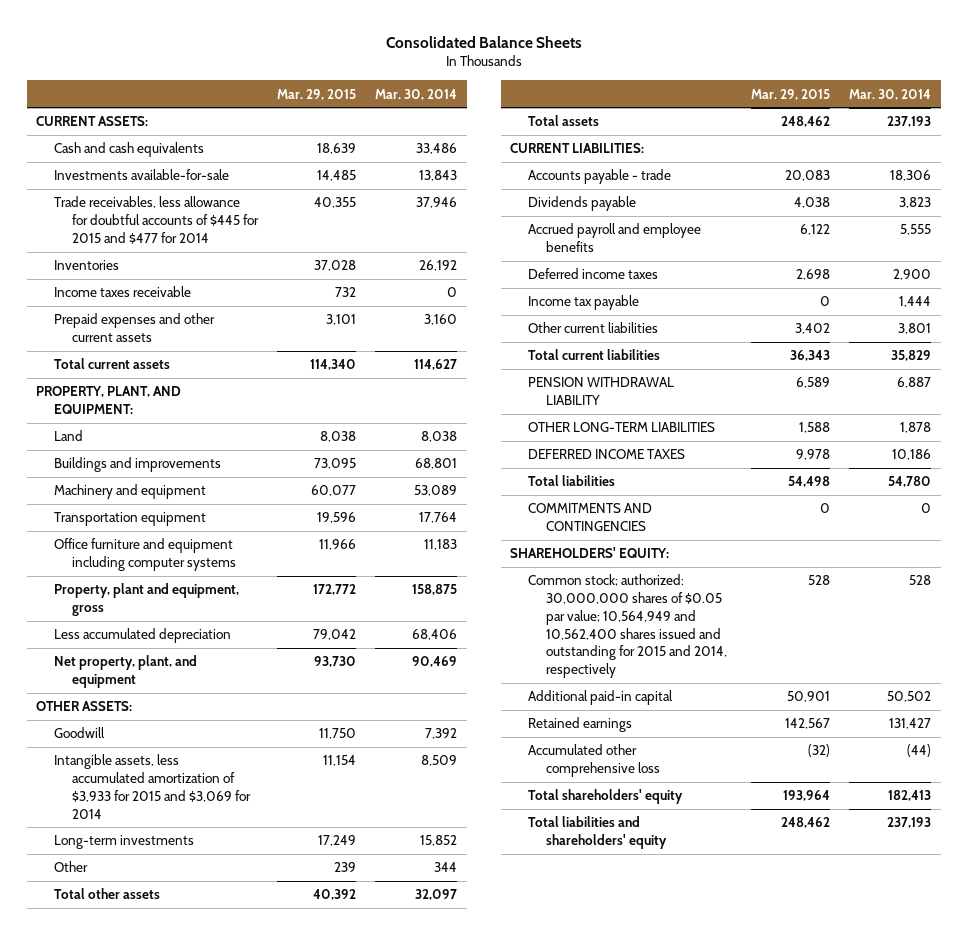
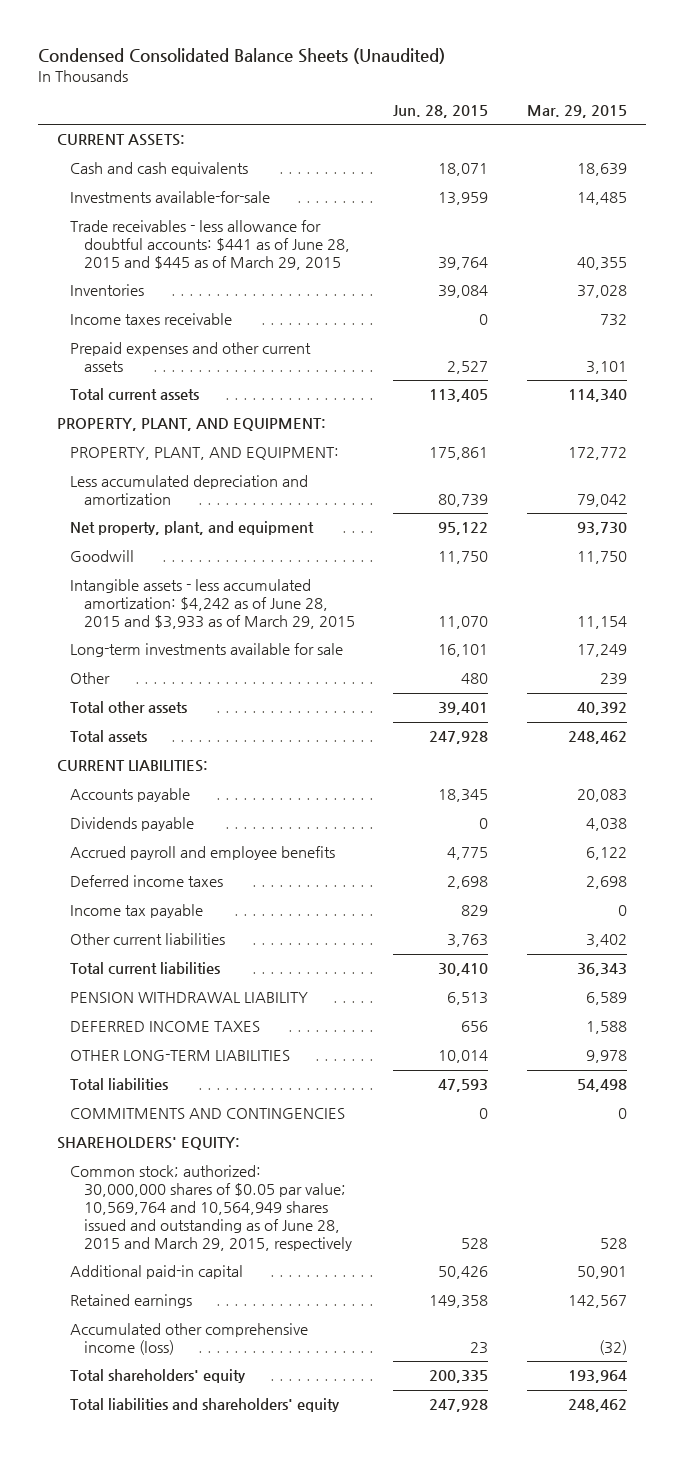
- Consolidated Balance Sheets
+ Condensed Consolidated Balance Sheets (Unaudited)
- | Mar. 29, 2015 | Mar. 30, 2014
+ | Jun. 28, 2015 | Mar. 29, 2015
- Trade receivables, less allowance for doubtful accounts of $445 for 2015 and $477 for 2014 | 40,355 | 37,946
+ Trade receivables - less allowance for doubtful accounts: $441 as of June 28, 2015 and $445 as of March 29, 2015 | 39,764 | 40,355
- Land | 8,038 | 8,038
- Buildings and improvements | 73,095 | 68,801
- Machinery and equipment | 60,077 | 53,089
- Transportation equipment | 19,596 | 17,764
- Office furniture and equipment including computer systems | 11,966 | 11,183
- Property, plant and equipment, gross | 172,772 | 158,875
- Less accumulated depreciation | 79,042 | 68,406
+ PROPERTY, PLANT, AND EQUIPMENT: | 175,861 | 172,772
+ Less accumulated depreciation and amortization | 80,739 | 79,042
- OTHER ASSETS:
- Intangible assets, less accumulated amortization of $3,933 for 2015 and $3,069 for 2014 | 11,154 | 8,509
- Long-term investments | 17,249 | 15,852
+ Intangible assets - less accumulated amortization: $4,242 as of June 28, 2015 and $3,933 as of March 29, 2015 | 11,070 | 11,154
+ Long-term investments available for sale | 16,101 | 17,249
- Accounts payable - trade | 20,083 | 18,306
+ Accounts payable | 18,345 | 20,083
- OTHER LONG-TERM LIABILITIES | 1,588 | 1,878
- DEFERRED INCOME TAXES | 9,978 | 10,186
+ DEFERRED INCOME TAXES | 656 | 1,588
+ OTHER LONG-TERM LIABILITIES | 10,014 | 9,978
- Common stock; authorized: 30,000,000 shares of $0.05 par value; 10,564,949 and 10,562,400 shares issued and outstanding for 2015 and 2014, respectively | 528 | 528
+ Common stock; authorized: 30,000,000 shares of $0.05 par value; 10,569,764 and 10,564,949 shares issued and outstanding as of June 28, 2015 and March 29, 2015, respectively | 528 | 528
- Accumulated other comprehensive loss | (32) | (44)
+ Accumulated other comprehensive income (loss) | 23 | (32)

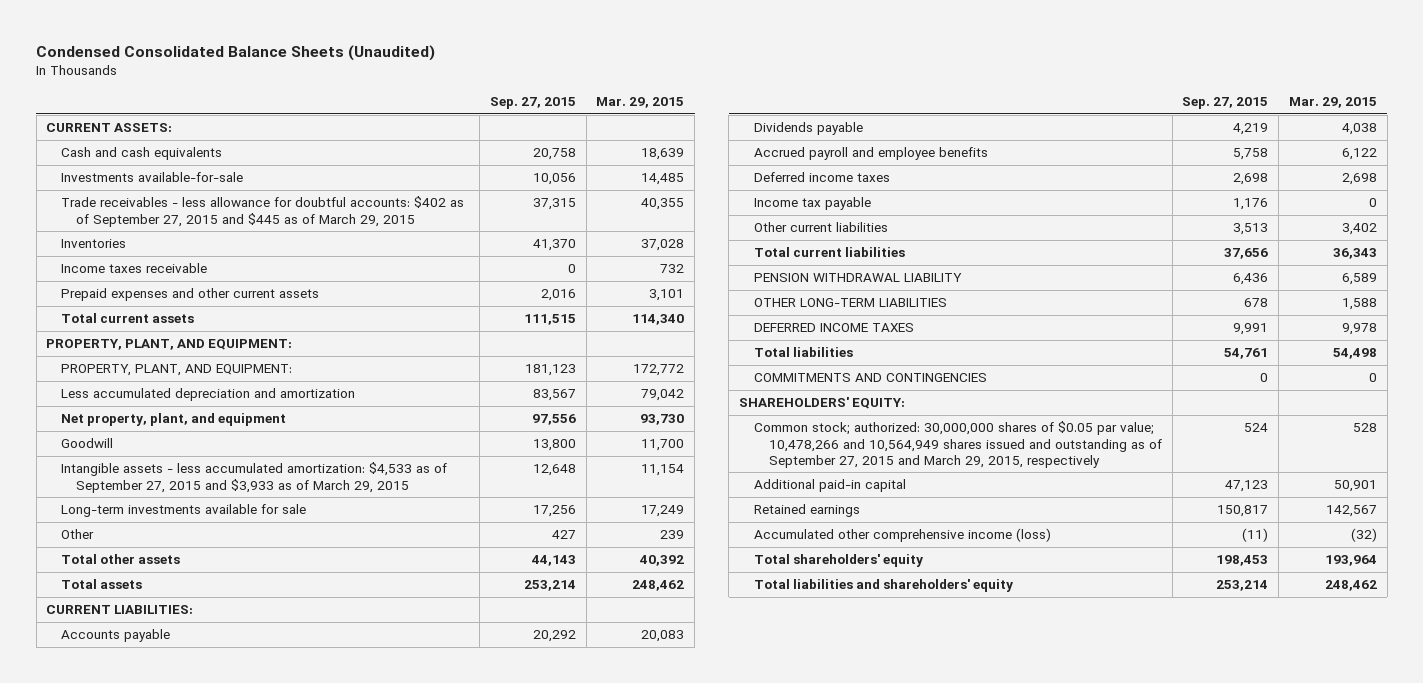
- | Jun. 28, 2015 | Mar. 29, 2015
+ | Sep. 27, 2015 | Mar. 29, 2015
- Trade receivables - less allowance for doubtful accounts: $441 as of June 28, 2015 and $445 as of March 29, 2015 | 39,764 | 40,355
+ Trade receivables - less allowance for doubtful accounts: $402 as of September 27, 2015 and $445 as of March 29, 2015 | 37,315 | 40,355
- Goodwill | 11,750 | 11,750
- Intangible assets - less accumulated amortization: $4,242 as of June 28, 2015 and $3,933 as of March 29, 2015 | 11,070 | 11,154
+ Goodwill | 13,800 | 11,700
+ Intangible assets - less accumulated amortization: $4,533 as of September 27, 2015 and $3,933 as of March 29, 2015 | 12,648 | 11,154
- DEFERRED INCOME TAXES | 656 | 1,588
- OTHER LONG-TERM LIABILITIES | 10,014 | 9,978
+ OTHER LONG-TERM LIABILITIES | 678 | 1,588
+ DEFERRED INCOME TAXES | 9,991 | 9,978
- Common stock; authorized: 30,000,000 shares of $0.05 par value; 10,569,764 and 10,564,949 shares issued and outstanding as of June 28, 2015 and March 29, 2015, respectively | 528 | 528
+ Common stock; authorized: 30,000,000 shares of $0.05 par value; 10,478,266 and 10,564,949 shares issued and outstanding as of September 27, 2015 and March 29, 2015, respectively | 524 | 528

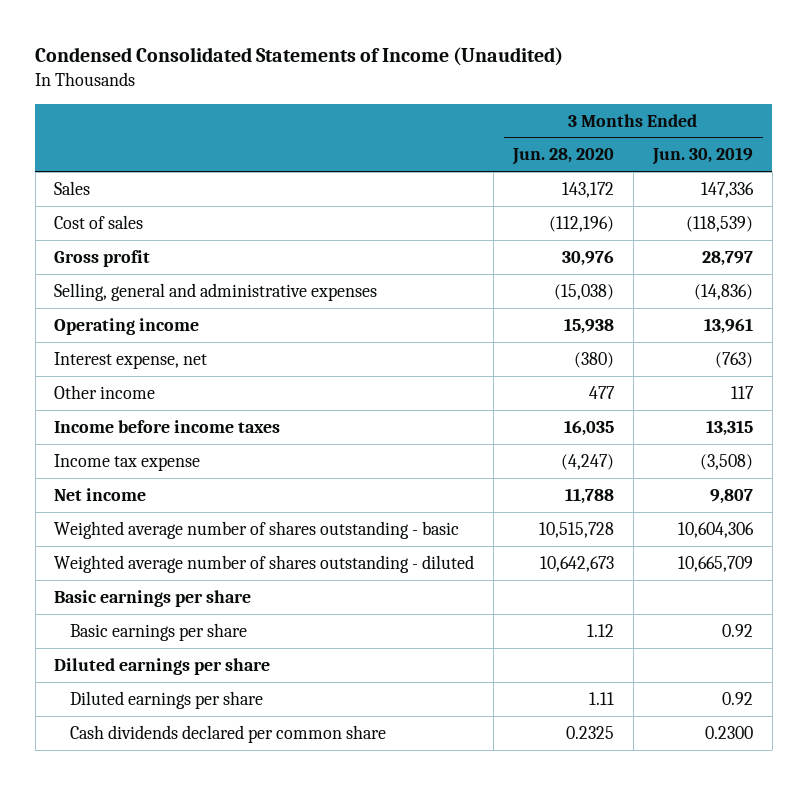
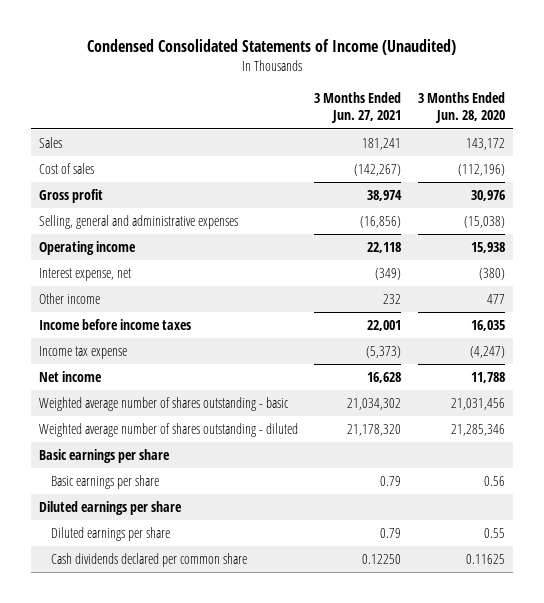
- | 3 Months Ended Jun. 28, 2020 | 3 Months Ended Jun. 30, 2019
+ | 3 Months Ended Jun. 27, 2021 | 3 Months Ended Jun. 28, 2020
- Weighted average number of shares outstanding - basic | 10,515,728 | 10,604,306
- Weighted average number of shares outstanding - diluted | 10,642,673 | 10,665,709
+ Weighted average number of shares outstanding - basic | 21,034,302 | 21,031,456
+ Weighted average number of shares outstanding - diluted | 21,178,320 | 21,285,346
- Basic earnings per share | 1.12 | 0.92
+ Basic earnings per share | 0.79 | 0.56
- Diluted earnings per share | 1.11 | 0.92
- Cash dividends declared per common share | 0.2325 | 0.2300
+ Diluted earnings per share | 0.79 | 0.55
+ Cash dividends declared per common share | 0.12250 | 0.11625

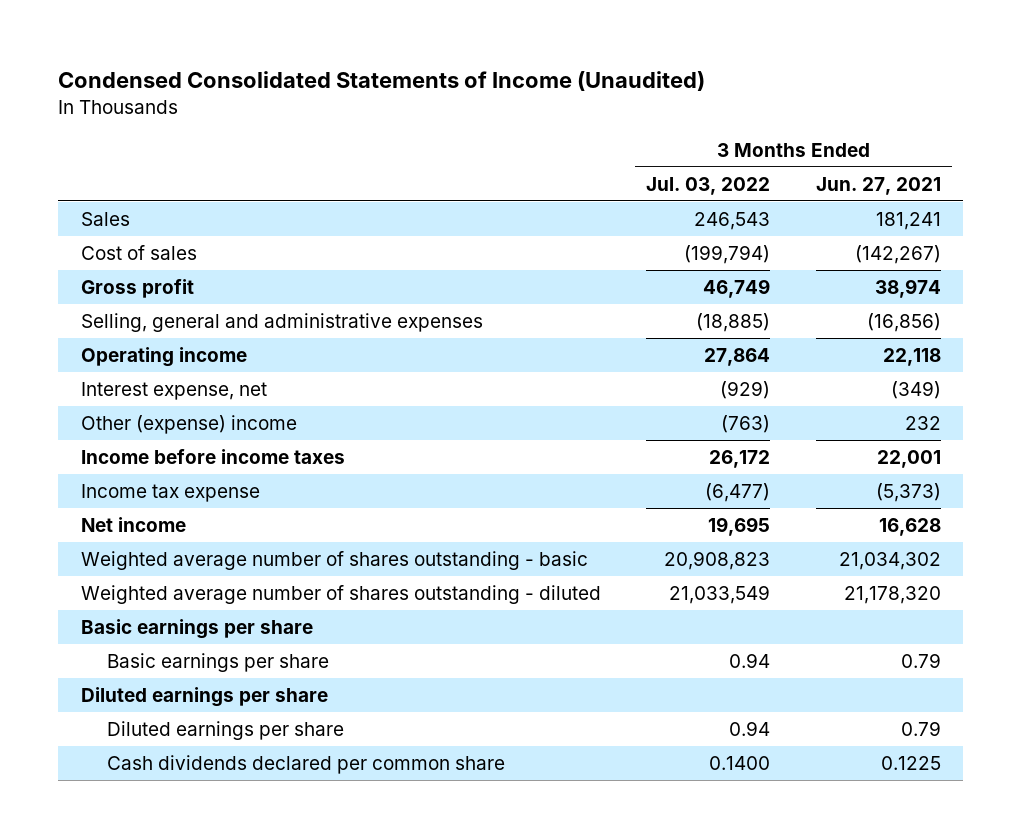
- | 3 Months Ended Jun. 27, 2021 | 3 Months Ended Jun. 28, 2020
+ | 3 Months Ended Jul. 03, 2022 | 3 Months Ended Jun. 27, 2021
- Other income | 232 | 477
+ Other (expense) income | (763) | 232
- Cash dividends declared per common share | 0.12250 | 0.11625
+ Cash dividends declared per common share | 0.1400 | 0.1225

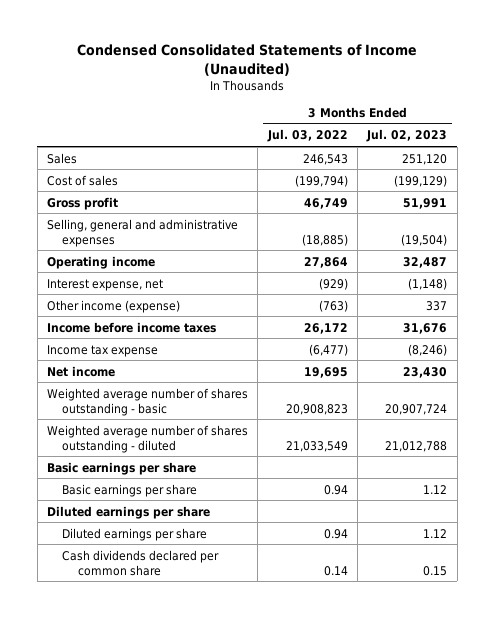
- | 3 Months Ended Jul. 03, 2022 | 3 Months Ended Jun. 27, 2021
+ | 3 Months Ended Jul. 03, 2022 | 3 Months Ended Jul. 02, 2023
- Other (expense) income | (763) | 232
+ Other income (expense) | (763) | 337
- Cash dividends declared per common share | 0.1400 | 0.1225
+ Cash dividends declared per common share | 0.14 | 0.15

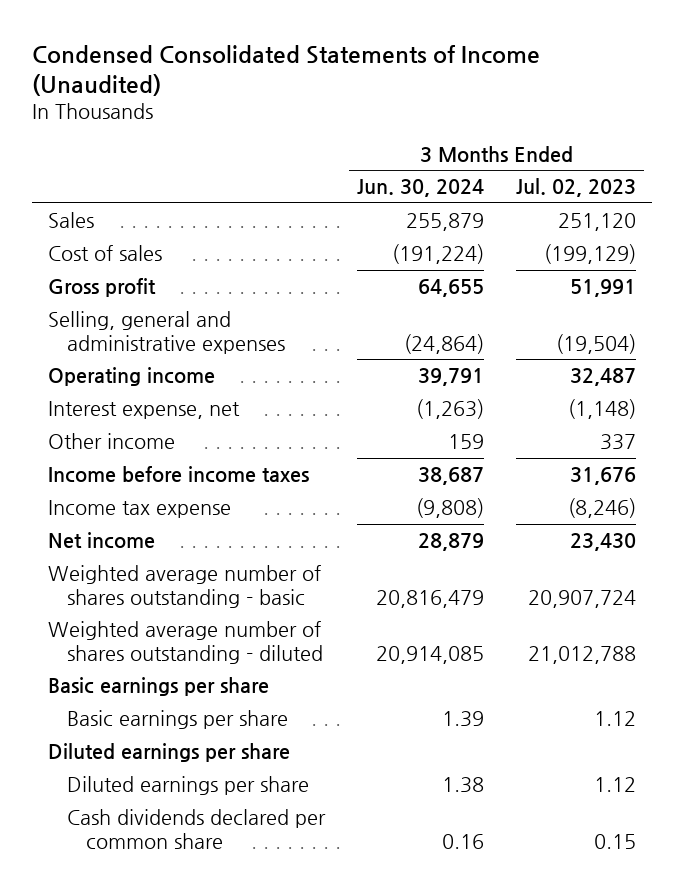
- | 3 Months Ended Jul. 03, 2022 | 3 Months Ended Jul. 02, 2023
+ | 3 Months Ended Jun. 30, 2024 | 3 Months Ended Jul. 02, 2023
- Other income (expense) | (763) | 337
+ Other income | 159 | 337

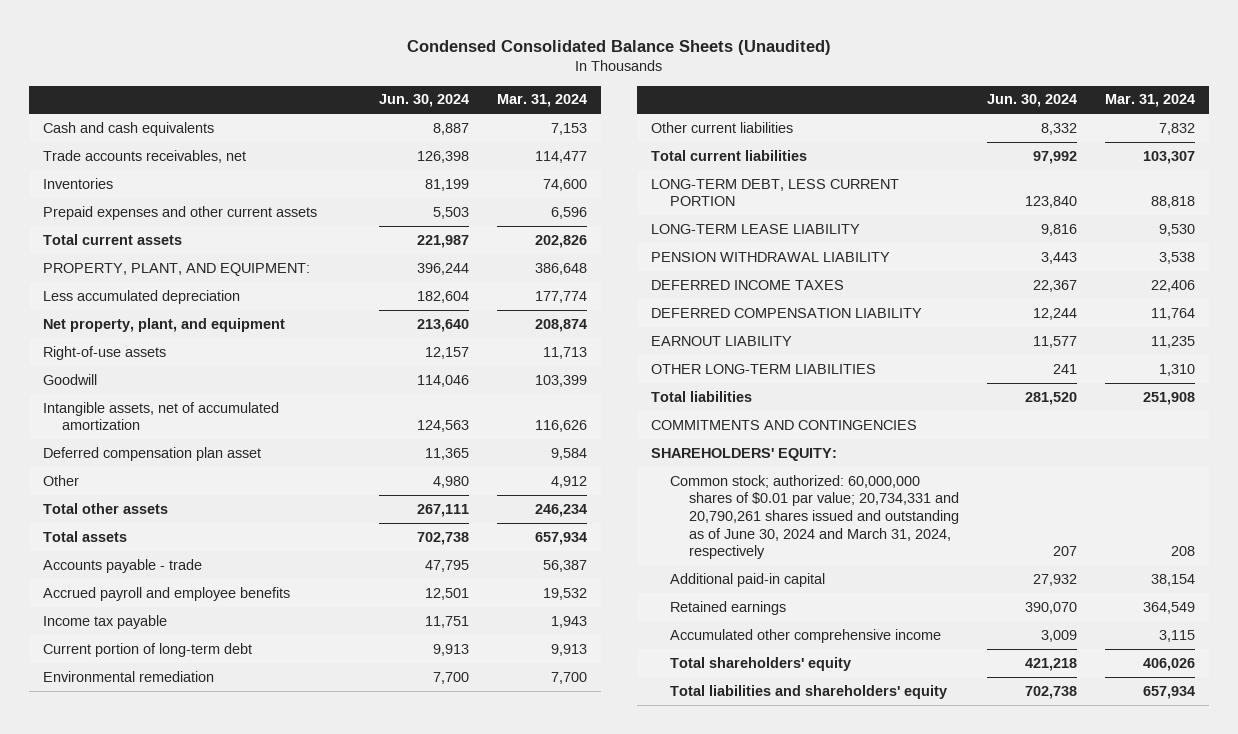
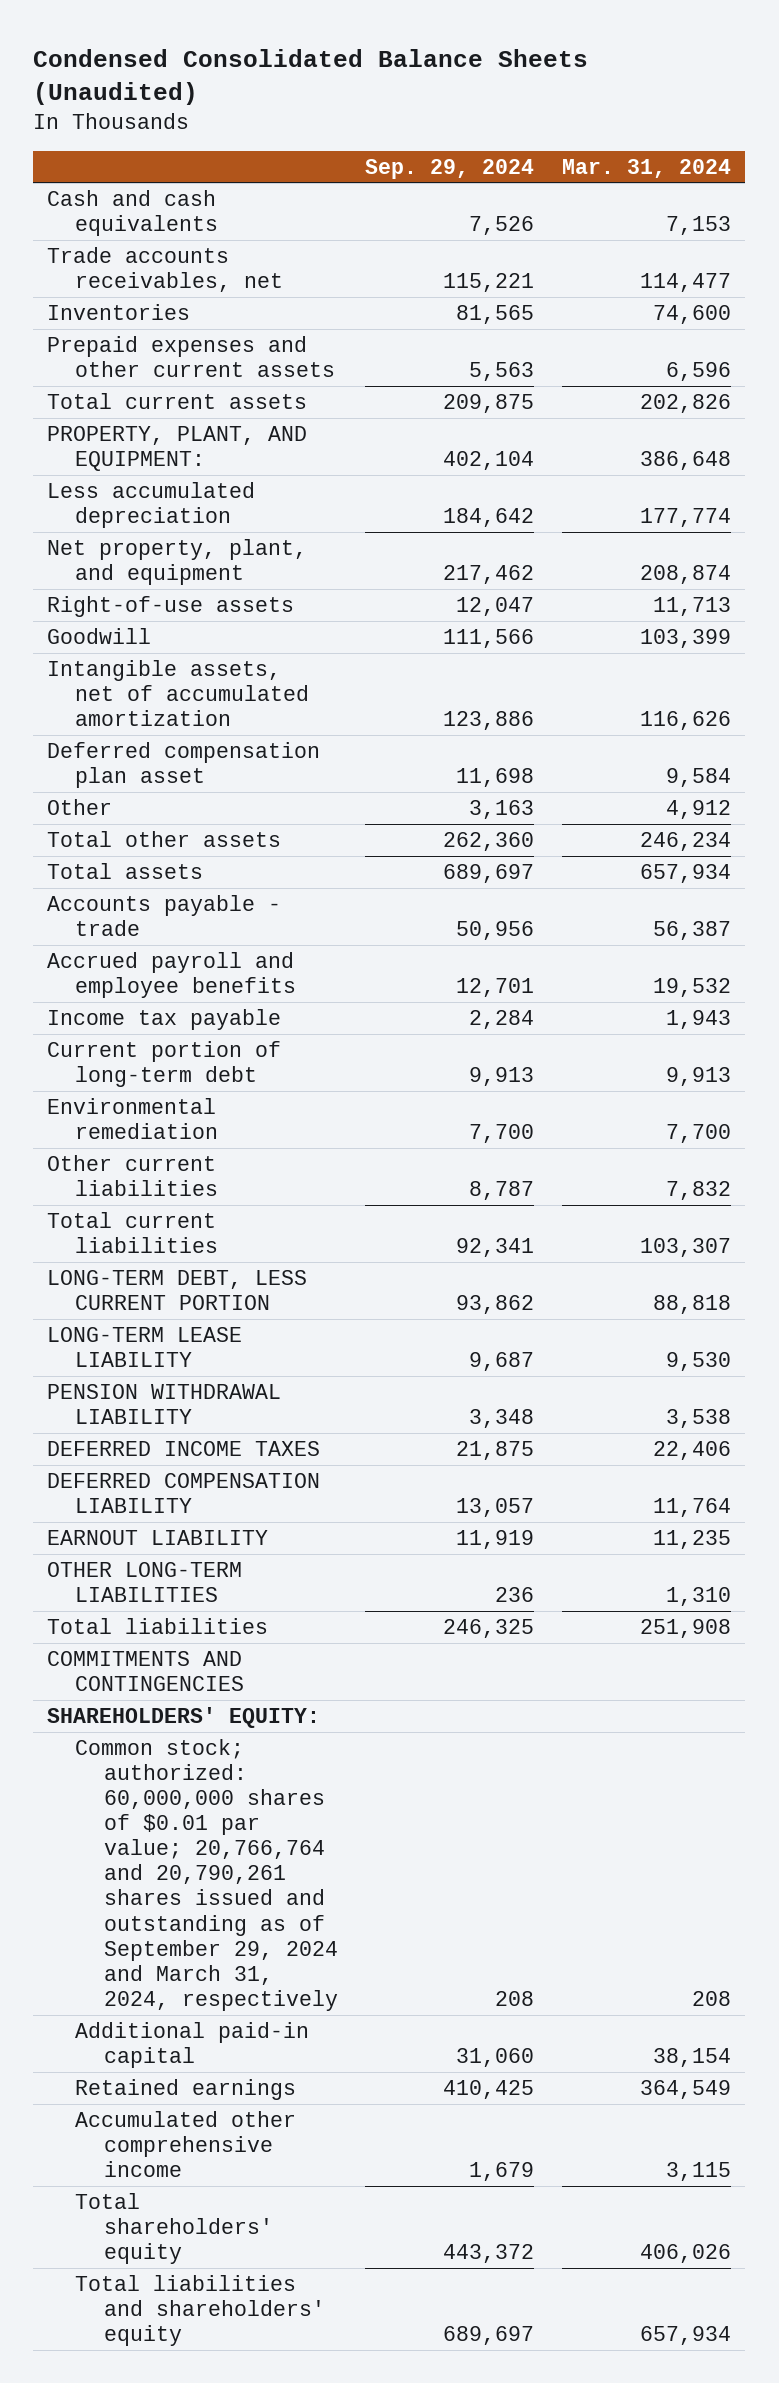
- | Jun. 30, 2024 | Mar. 31, 2024
+ | Sep. 29, 2024 | Mar. 31, 2024
- Common stock; authorized: 60,000,000 shares of $0.01 par value; 20,734,331 and 20,790,261 shares issued and outstanding as of June 30, 2024 and March 31, 2024, respectively | 207 | 208
+ Common stock; authorized: 60,000,000 shares of $0.01 par value; 20,766,764 and 20,790,261 shares issued and outstanding as of September 29, 2024 and March 31, 2024, respectively | 208 | 208

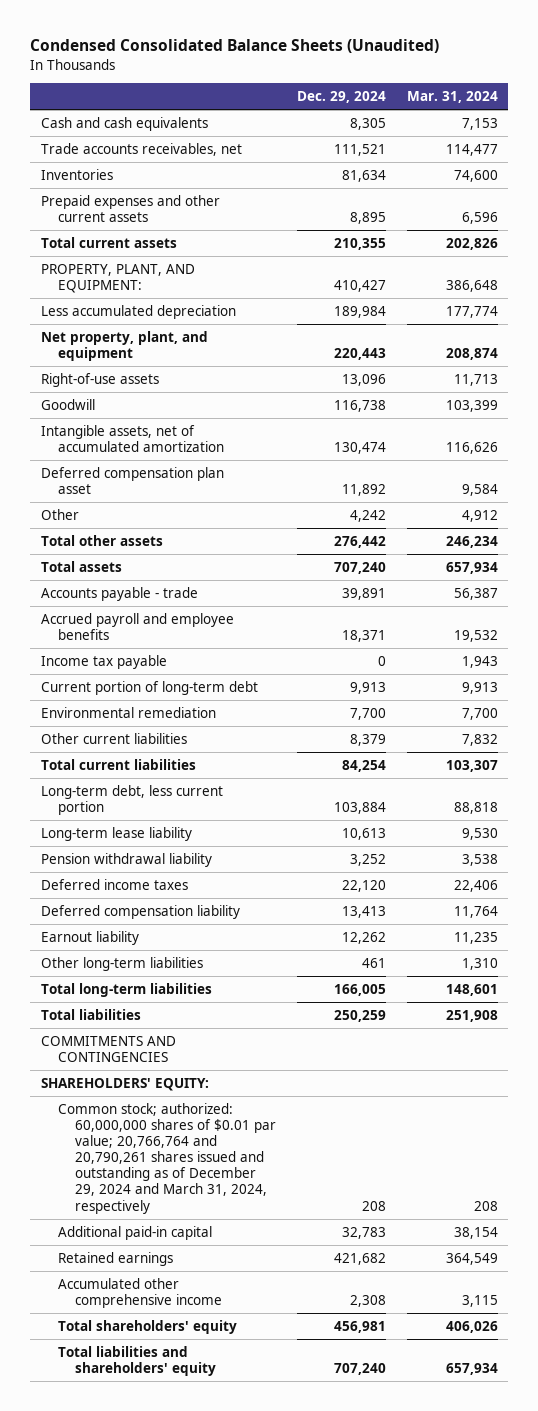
- | Sep. 29, 2024 | Mar. 31, 2024
+ | Dec. 29, 2024 | Mar. 31, 2024
- LONG-TERM DEBT, LESS CURRENT PORTION | 93,862 | 88,818
- LONG-TERM LEASE LIABILITY | 9,687 | 9,530
- PENSION WITHDRAWAL LIABILITY | 3,348 | 3,538
- DEFERRED INCOME TAXES | 21,875 | 22,406
- DEFERRED COMPENSATION LIABILITY | 13,057 | 11,764
- EARNOUT LIABILITY | 11,919 | 11,235
- OTHER LONG-TERM LIABILITIES | 236 | 1,310
+ Long-term debt, less current portion | 103,884 | 88,818
+ Long-term lease liability | 10,613 | 9,530
+ Pension withdrawal liability | 3,252 | 3,538
+ Deferred income taxes | 22,120 | 22,406
+ Deferred compensation liability | 13,413 | 11,764
+ Earnout liability | 12,262 | 11,235
+ Other long-term liabilities | 461 | 1,310
+ Total long-term liabilities | 166,005 | 148,601
- Common stock; authorized: 60,000,000 shares of $0.01 par value; 20,766,764 and 20,790,261 shares issued and outstanding as of September 29, 2024 and March 31, 2024, respectively | 208 | 208
+ Common stock; authorized: 60,000,000 shares of $0.01 par value; 20,766,764 and 20,790,261 shares issued and outstanding as of December 29, 2024 and March 31, 2024, respectively | 208 | 208

